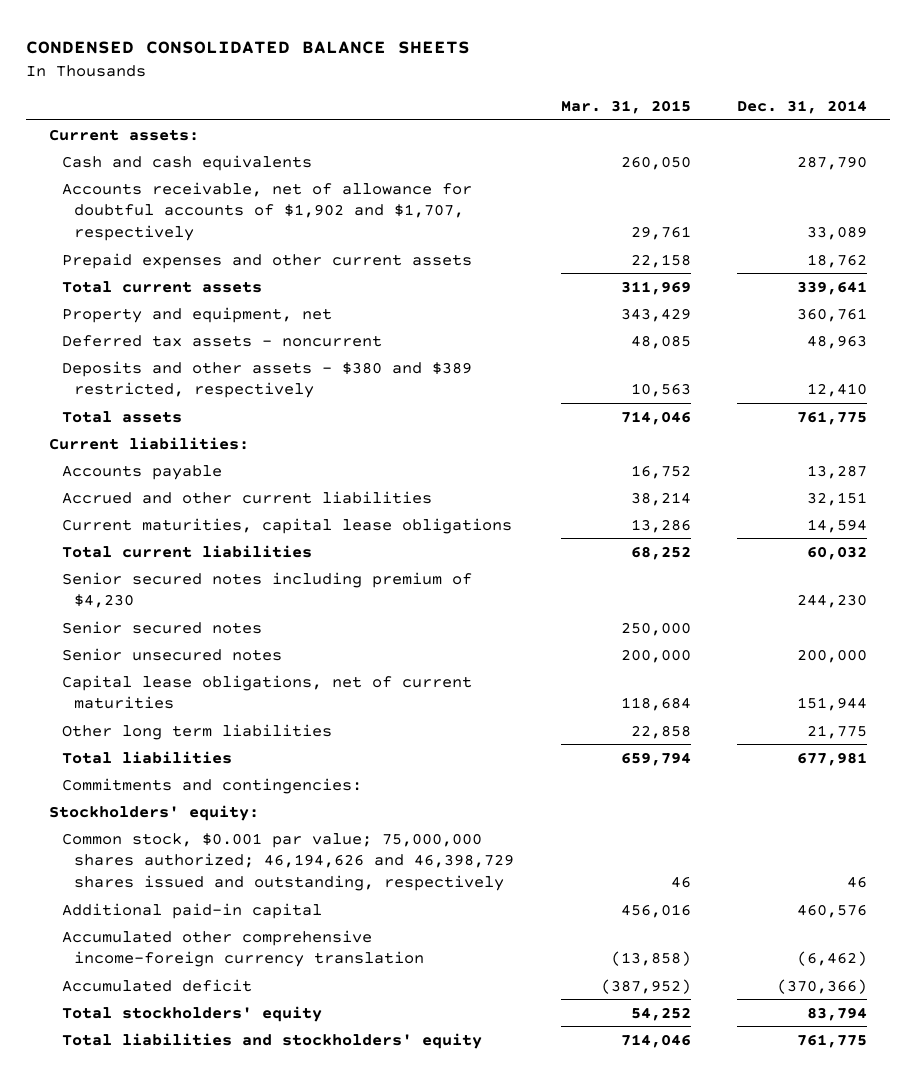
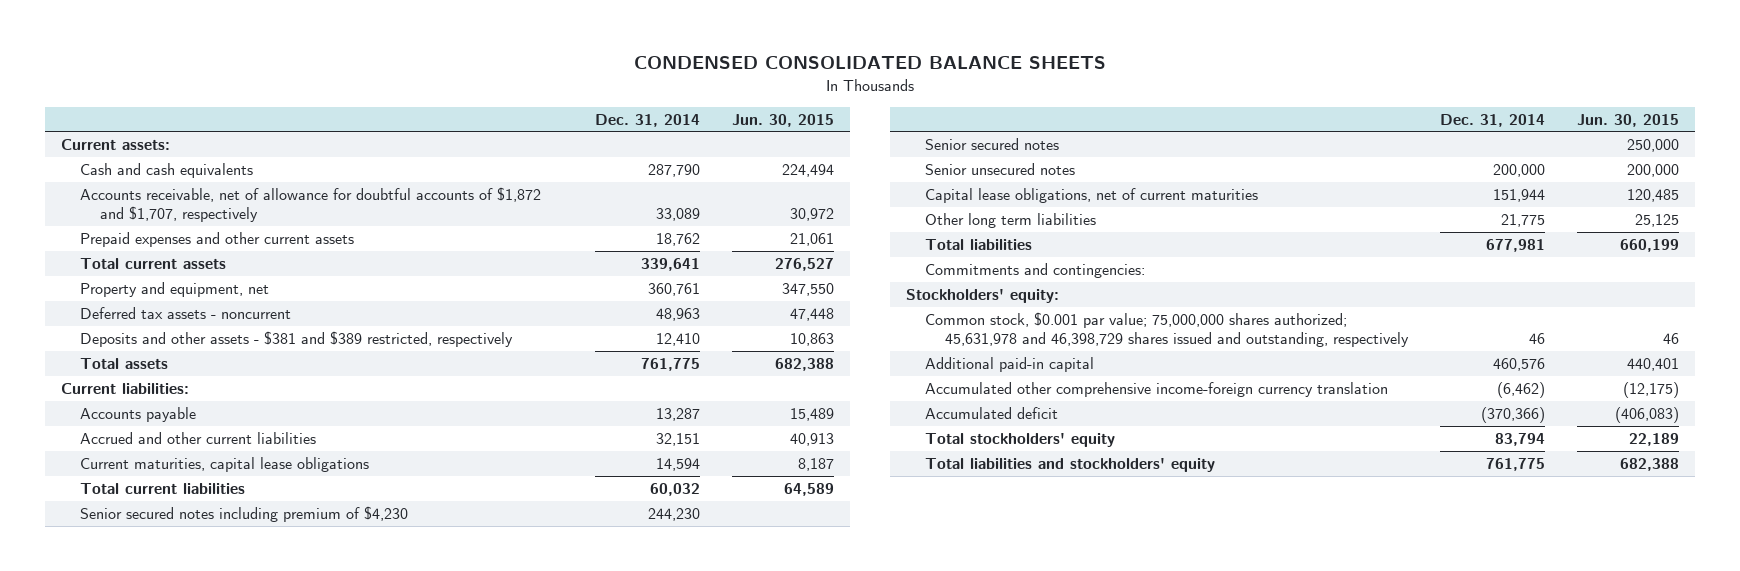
- | Mar. 31, 2015 | Dec. 31, 2014
+ | Dec. 31, 2014 | Jun. 30, 2015
- Accounts receivable, net of allowance for doubtful accounts of $1,902 and $1,707, respectively | 29,761 | 33,089
+ Accounts receivable, net of allowance for doubtful accounts of $1,872 and $1,707, respectively | 33,089 | 30,972
- Deposits and other assets - $380 and $389 restricted, respectively | 10,563 | 12,410
+ Deposits and other assets - $381 and $389 restricted, respectively | 12,410 | 10,863
- Common stock, $0.001 par value; 75,000,000 shares authorized; 46,194,626 and 46,398,729 shares issued and outstanding, respectively | 46 | 46
+ Common stock, $0.001 par value; 75,000,000 shares authorized; 45,631,978 and 46,398,729 shares issued and outstanding, respectively | 46 | 46

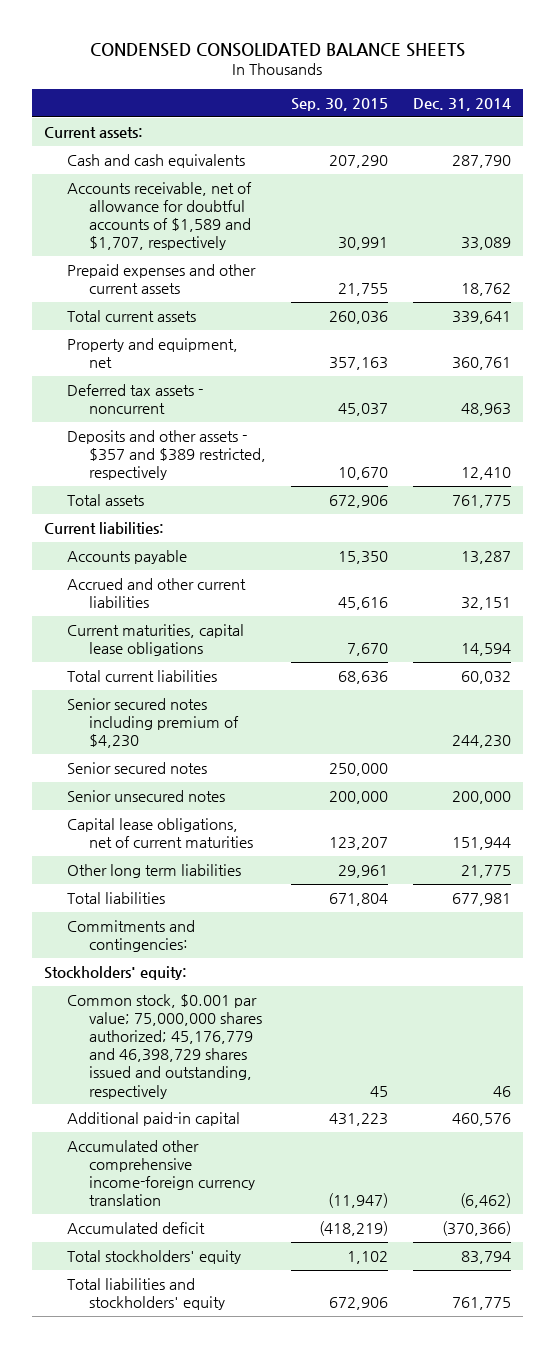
- | Dec. 31, 2014 | Jun. 30, 2015
+ | Sep. 30, 2015 | Dec. 31, 2014
- Accounts receivable, net of allowance for doubtful accounts of $1,872 and $1,707, respectively | 33,089 | 30,972
+ Accounts receivable, net of allowance for doubtful accounts of $1,589 and $1,707, respectively | 30,991 | 33,089
- Deposits and other assets - $381 and $389 restricted, respectively | 12,410 | 10,863
+ Deposits and other assets - $357 and $389 restricted, respectively | 10,670 | 12,410
- Common stock, $0.001 par value; 75,000,000 shares authorized; 45,631,978 and 46,398,729 shares issued and outstanding, respectively | 46 | 46
+ Common stock, $0.001 par value; 75,000,000 shares authorized; 45,176,779 and 46,398,729 shares issued and outstanding, respectively | 45 | 46

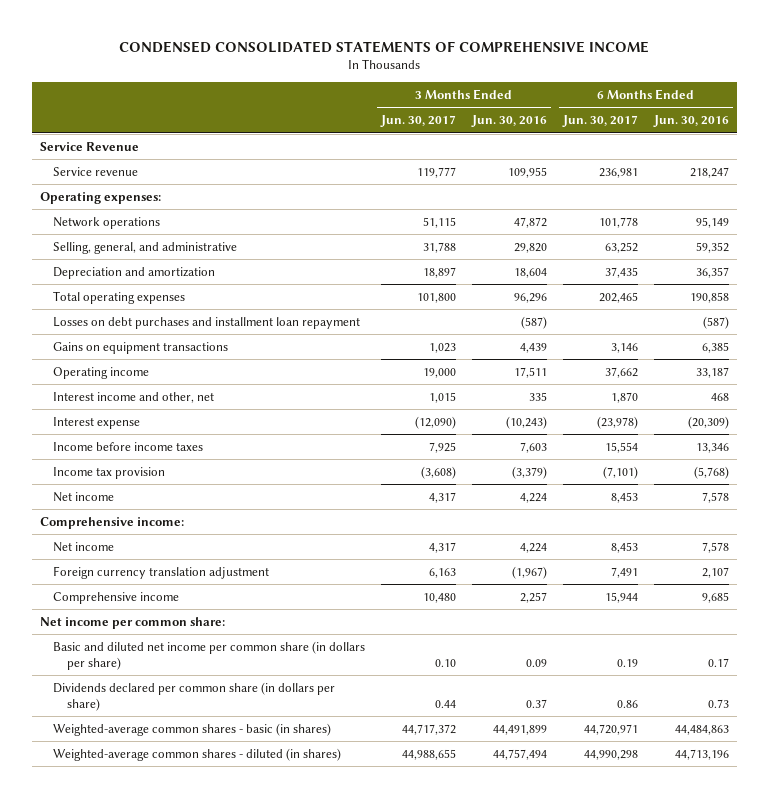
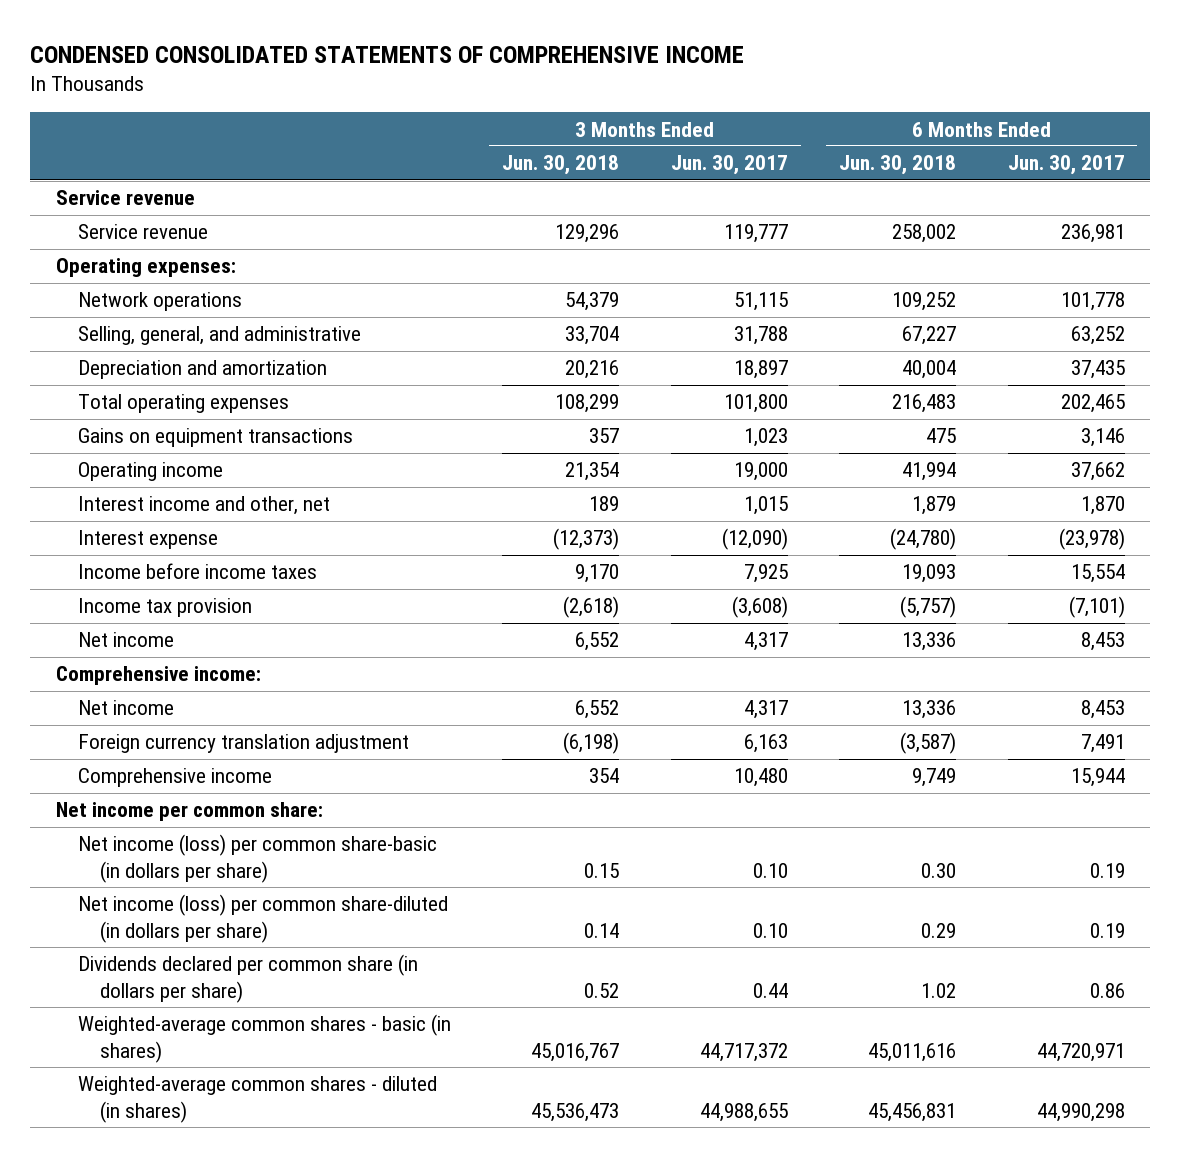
- | 3 Months Ended Jun. 30, 2017 | 3 Months Ended Jun. 30, 2016 | 6 Months Ended Jun. 30, 2017 | 6 Months Ended Jun. 30, 2016
+ | 3 Months Ended Jun. 30, 2018 | 3 Months Ended Jun. 30, 2017 | 6 Months Ended Jun. 30, 2018 | 6 Months Ended Jun. 30, 2017
- Service Revenue
+ Service revenue
- Losses on debt purchases and installment loan repayment | | (587) | | (587)
- Basic and diluted net income per common share (in dollars per share) | 0.10 | 0.09 | 0.19 | 0.17
+ Net income (loss) per common share-basic (in dollars per share) | 0.15 | 0.10 | 0.30 | 0.19
+ Net income (loss) per common share-diluted (in dollars per share) | 0.14 | 0.10 | 0.29 | 0.19

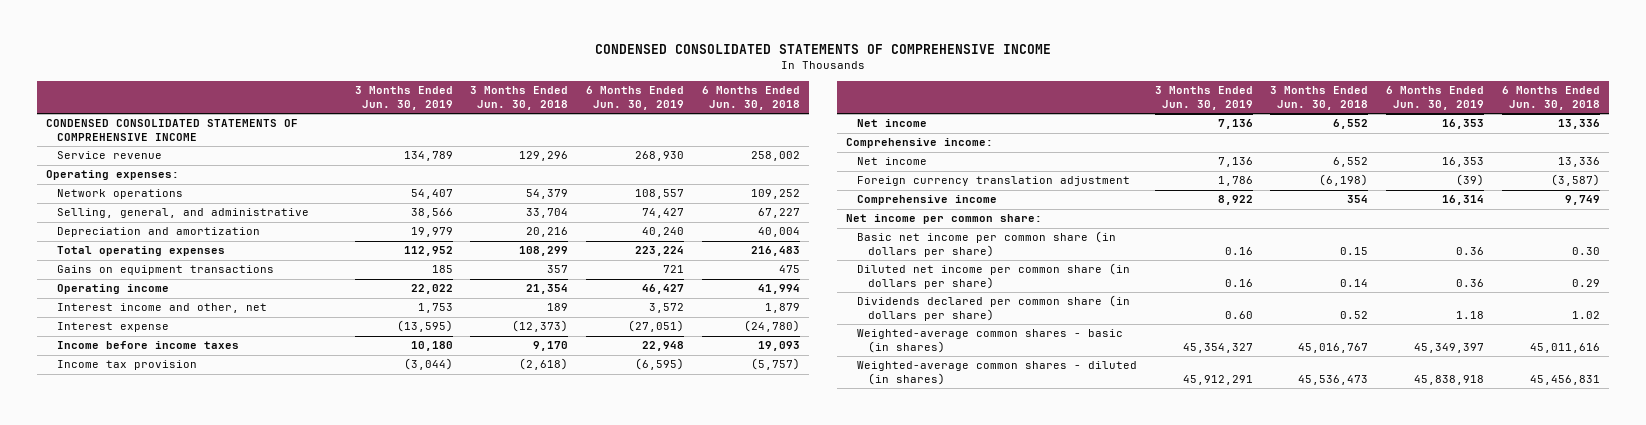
- | 3 Months Ended Jun. 30, 2018 | 3 Months Ended Jun. 30, 2017 | 6 Months Ended Jun. 30, 2018 | 6 Months Ended Jun. 30, 2017
+ | 3 Months Ended Jun. 30, 2019 | 3 Months Ended Jun. 30, 2018 | 6 Months Ended Jun. 30, 2019 | 6 Months Ended Jun. 30, 2018
- Service revenue
+ CONDENSED CONSOLIDATED STATEMENTS OF COMPREHENSIVE INCOME
- Net income (loss) per common share-basic (in dollars per share) | 0.15 | 0.10 | 0.30 | 0.19
- Net income (loss) per common share-diluted (in dollars per share) | 0.14 | 0.10 | 0.29 | 0.19
+ Basic net income per common share (in dollars per share) | 0.16 | 0.15 | 0.36 | 0.30
+ Diluted net income per common share (in dollars per share) | 0.16 | 0.14 | 0.36 | 0.29

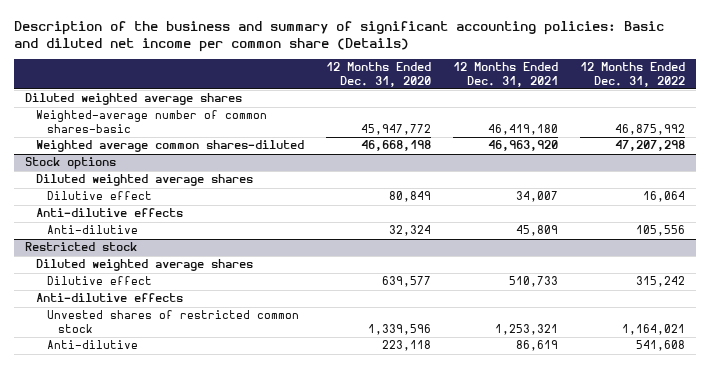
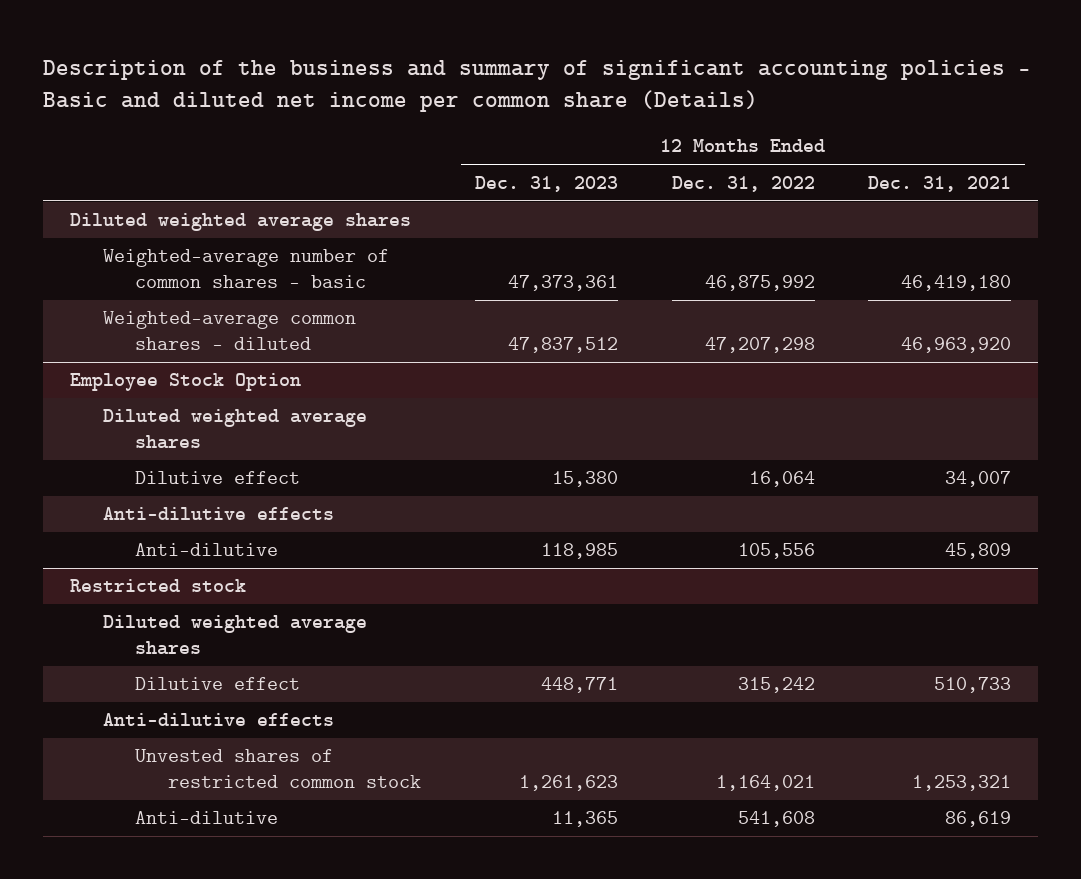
- Description of the business and summary of significant accounting policies: Basic and diluted net income per common share (Details)
+ Description of the business and summary of significant accounting policies - Basic and diluted net income per common share (Details)
- | 12 Months Ended Dec. 31, 2020 | 12 Months Ended Dec. 31, 2021 | 12 Months Ended Dec. 31, 2022
+ | 12 Months Ended Dec. 31, 2023 | 12 Months Ended Dec. 31, 2022 | 12 Months Ended Dec. 31, 2021
- Weighted-average number of common shares-basic | 45,947,772 | 46,419,180 | 46,875,992
- Weighted average common shares-diluted | 46,668,198 | 46,963,920 | 47,207,298
- Stock options
+ Weighted-average number of common shares - basic | 47,373,361 | 46,875,992 | 46,419,180
+ Weighted-average common shares - diluted | 47,837,512 | 47,207,298 | 46,963,920
+ Employee Stock Option

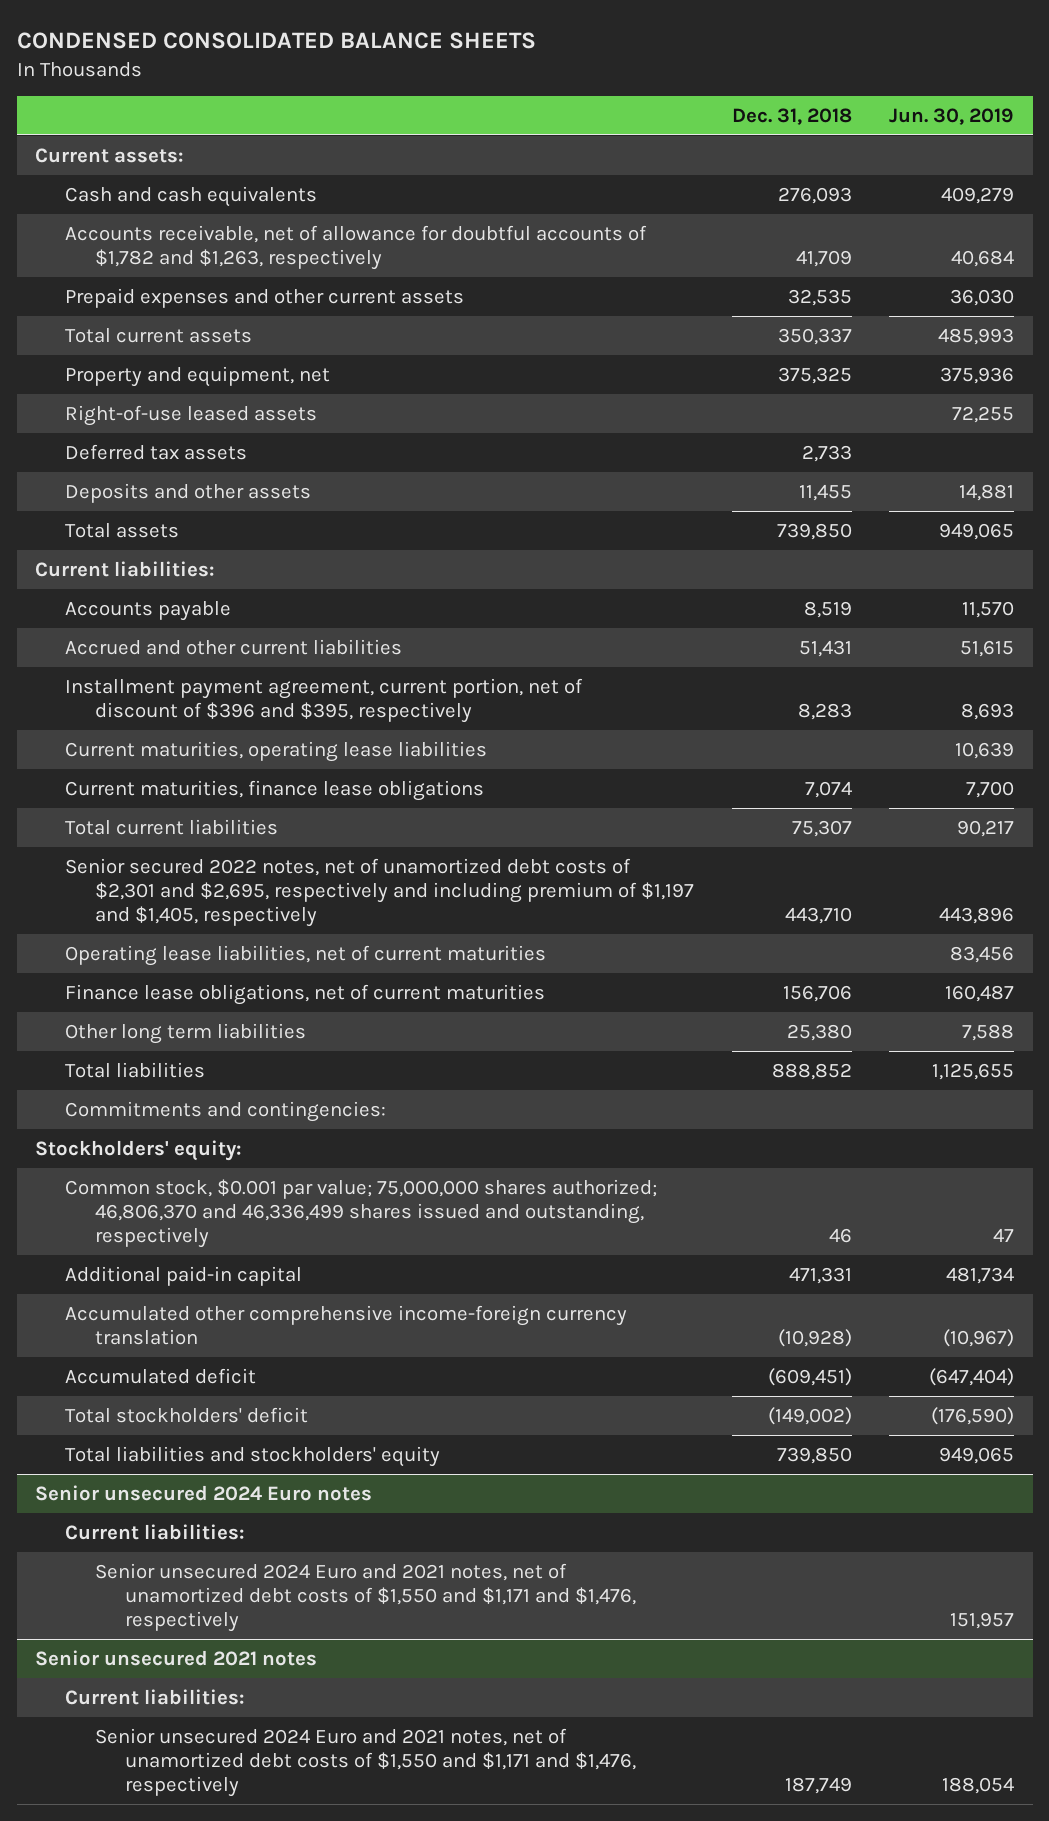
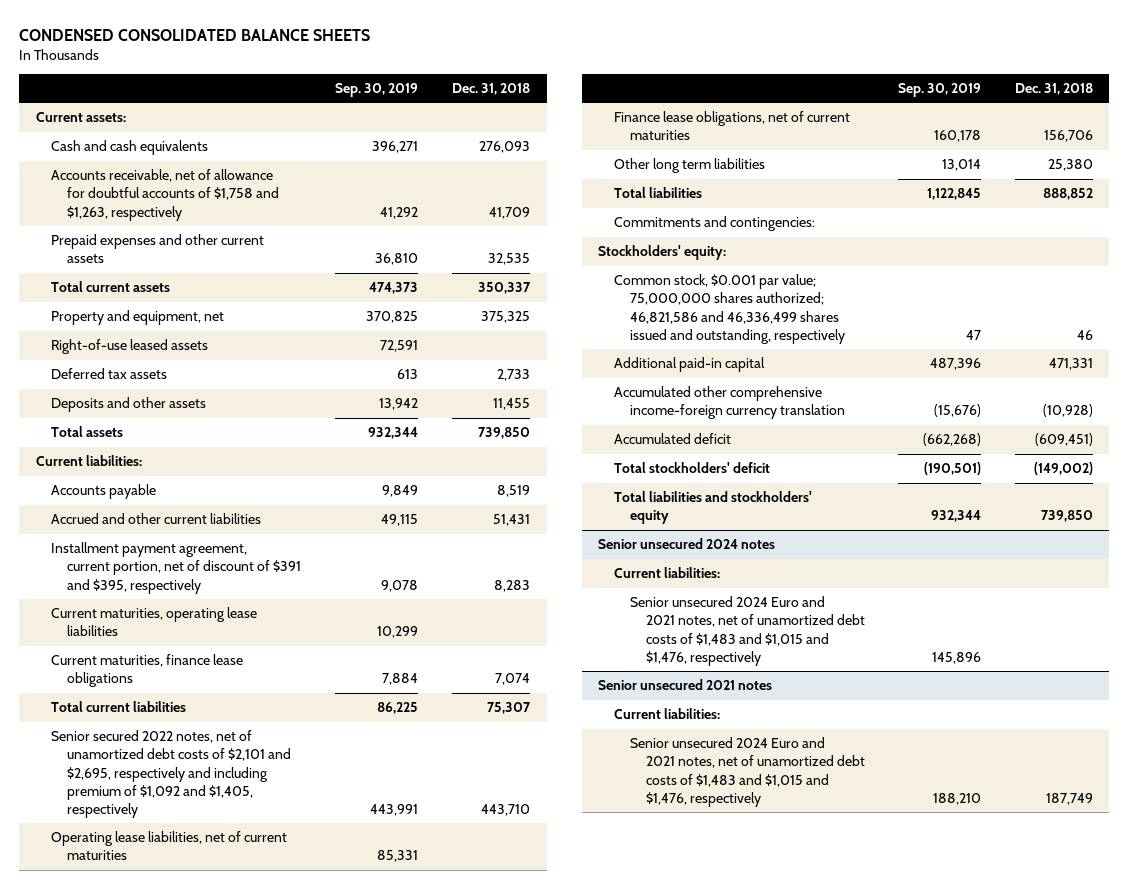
- | Dec. 31, 2018 | Jun. 30, 2019
+ | Sep. 30, 2019 | Dec. 31, 2018
- Accounts receivable, net of allowance for doubtful accounts of $1,782 and $1,263, respectively | 41,709 | 40,684
+ Accounts receivable, net of allowance for doubtful accounts of $1,758 and $1,263, respectively | 41,292 | 41,709
- Installment payment agreement, current portion, net of discount of $396 and $395, respectively | 8,283 | 8,693
+ Installment payment agreement, current portion, net of discount of $391 and $395, respectively | 9,078 | 8,283
- Senior secured 2022 notes, net of unamortized debt costs of $2,301 and $2,695, respectively and including premium of $1,197 and $1,405, respectively | 443,710 | 443,896
+ Senior secured 2022 notes, net of unamortized debt costs of $2,101 and $2,695, respectively and including premium of $1,092 and $1,405, respectively | 443,991 | 443,710
- Common stock, $0.001 par value; 75,000,000 shares authorized; 46,806,370 and 46,336,499 shares issued and outstanding, respectively | 46 | 47
+ Common stock, $0.001 par value; 75,000,000 shares authorized; 46,821,586 and 46,336,499 shares issued and outstanding, respectively | 47 | 46
- Senior unsecured 2024 Euro notes
+ Senior unsecured 2024 notes
- Senior unsecured 2024 Euro and 2021 notes, net of unamortized debt costs of $1,550 and $1,171 and $1,476, respectively | | 151,957
+ Senior unsecured 2024 Euro and 2021 notes, net of unamortized debt costs of $1,483 and $1,015 and $1,476, respectively | 145,896 |
@ Senior unsecured 2021 notes
- Senior unsecured 2024 Euro and 2021 notes, net of unamortized debt costs of $1,550 and $1,171 and $1,476, respectively | 187,749 | 188,054
+ Senior unsecured 2024 Euro and 2021 notes, net of unamortized debt costs of $1,483 and $1,015 and $1,476, respectively | 188,210 | 187,749

